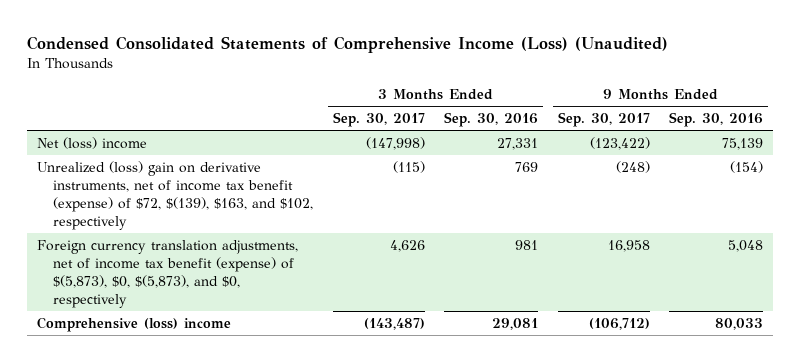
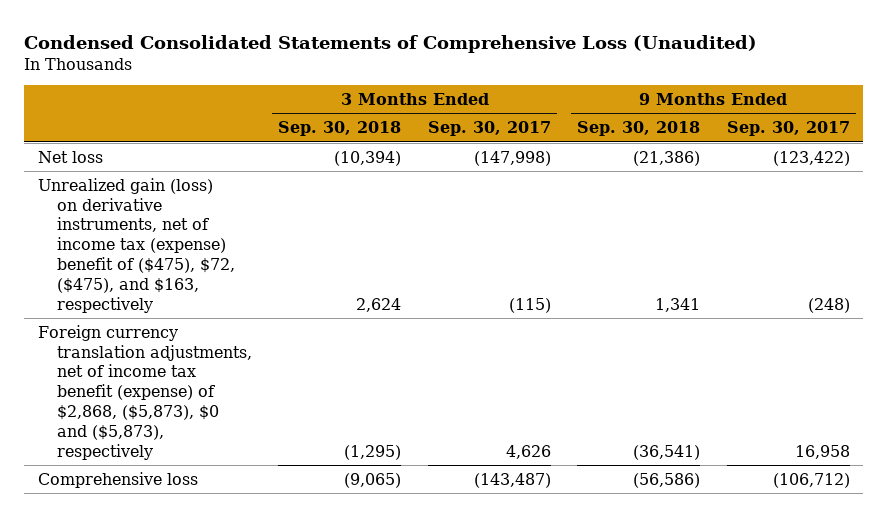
- Condensed Consolidated Statements of Comprehensive Income (Loss) (Unaudited)
+ Condensed Consolidated Statements of Comprehensive Loss (Unaudited)
- | 3 Months Ended Sep. 30, 2017 | 3 Months Ended Sep. 30, 2016 | 9 Months Ended Sep. 30, 2017 | 9 Months Ended Sep. 30, 2016
+ | 3 Months Ended Sep. 30, 2018 | 3 Months Ended Sep. 30, 2017 | 9 Months Ended Sep. 30, 2018 | 9 Months Ended Sep. 30, 2017
- Net (loss) income | (147,998) | 27,331 | (123,422) | 75,139
- Unrealized (loss) gain on derivative instruments, net of income tax benefit (expense) of $72, $(139), $163, and $102, respectively | (115) | 769 | (248) | (154)
- Foreign currency translation adjustments, net of income tax benefit (expense) of $(5,873), $0, $(5,873), and $0, respectively | 4,626 | 981 | 16,958 | 5,048
- Comprehensive (loss) income | (143,487) | 29,081 | (106,712) | 80,033
+ Net loss | (10,394) | (147,998) | (21,386) | (123,422)
+ Unrealized gain (loss) on derivative instruments, net of income tax (expense) benefit of ($475), $72, ($475), and $163, respectively | 2,624 | (115) | 1,341 | (248)
+ Foreign currency translation adjustments, net of income tax benefit (expense) of $2,868, ($5,873), $0 and ($5,873), respectively | (1,295) | 4,626 | (36,541) | 16,958
+ Comprehensive loss | (9,065) | (143,487) | (56,586) | (106,712)

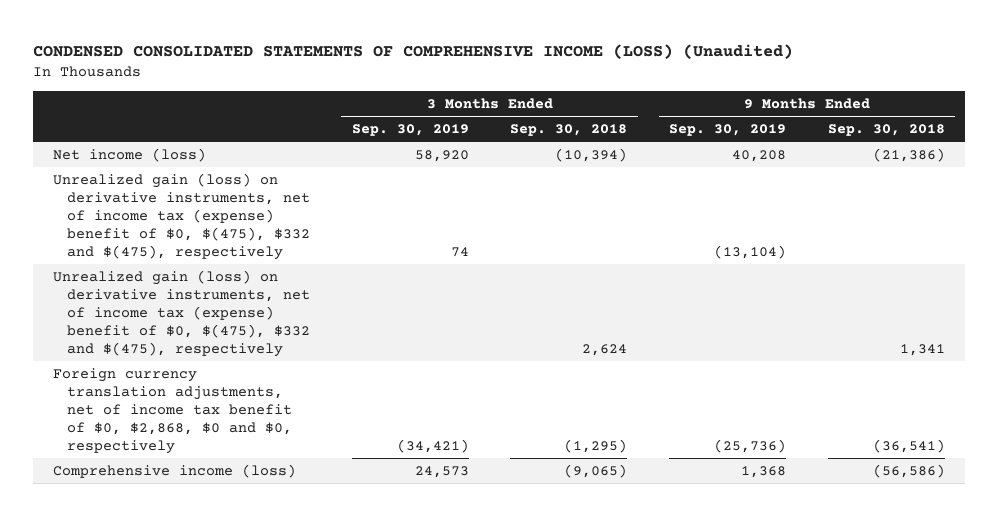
- Condensed Consolidated Statements of Comprehensive Loss (Unaudited)
+ CONDENSED CONSOLIDATED STATEMENTS OF COMPREHENSIVE INCOME (LOSS) (Unaudited)
- | 3 Months Ended Sep. 30, 2018 | 3 Months Ended Sep. 30, 2017 | 9 Months Ended Sep. 30, 2018 | 9 Months Ended Sep. 30, 2017
+ | 3 Months Ended Sep. 30, 2019 | 3 Months Ended Sep. 30, 2018 | 9 Months Ended Sep. 30, 2019 | 9 Months Ended Sep. 30, 2018
- Net loss | (10,394) | (147,998) | (21,386) | (123,422)
- Unrealized gain (loss) on derivative instruments, net of income tax (expense) benefit of ($475), $72, ($475), and $163, respectively | 2,624 | (115) | 1,341 | (248)
- Foreign currency translation adjustments, net of income tax benefit (expense) of $2,868, ($5,873), $0 and ($5,873), respectively | (1,295) | 4,626 | (36,541) | 16,958
- Comprehensive loss | (9,065) | (143,487) | (56,586) | (106,712)
+ Net income (loss) | 58,920 | (10,394) | 40,208 | (21,386)
+ Unrealized gain (loss) on derivative instruments, net of income tax (expense) benefit of $0, $(475), $332 and $(475), respectively | 74 | | (13,104) |
+ Unrealized gain (loss) on derivative instruments, net of income tax (expense) benefit of $0, $(475), $332 and $(475), respectively | | 2,624 | | 1,341
+ Foreign currency translation adjustments, net of income tax benefit of $0, $2,868, $0 and $0, respectively | (34,421) | (1,295) | (25,736) | (36,541)
+ Comprehensive income (loss) | 24,573 | (9,065) | 1,368 | (56,586)

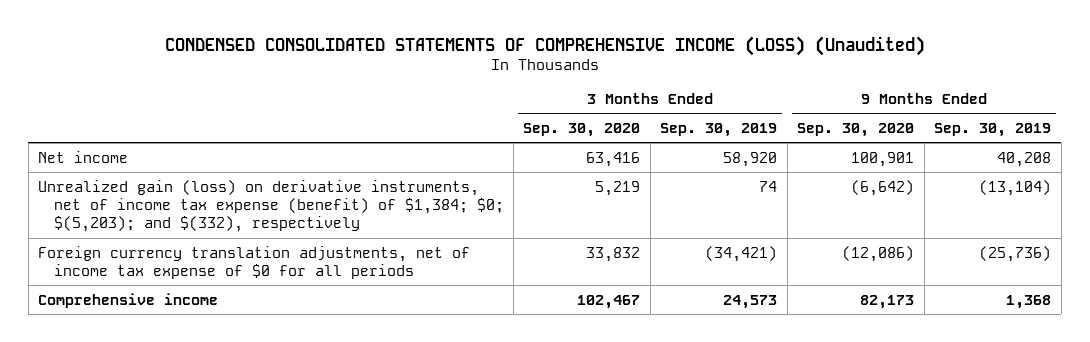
- | 3 Months Ended Sep. 30, 2019 | 3 Months Ended Sep. 30, 2018 | 9 Months Ended Sep. 30, 2019 | 9 Months Ended Sep. 30, 2018
+ | 3 Months Ended Sep. 30, 2020 | 3 Months Ended Sep. 30, 2019 | 9 Months Ended Sep. 30, 2020 | 9 Months Ended Sep. 30, 2019
- Net income (loss) | 58,920 | (10,394) | 40,208 | (21,386)
- Unrealized gain (loss) on derivative instruments, net of income tax (expense) benefit of $0, $(475), $332 and $(475), respectively | 74 | | (13,104) |
- Unrealized gain (loss) on derivative instruments, net of income tax (expense) benefit of $0, $(475), $332 and $(475), respectively | | 2,624 | | 1,341
- Foreign currency translation adjustments, net of income tax benefit of $0, $2,868, $0 and $0, respectively | (34,421) | (1,295) | (25,736) | (36,541)
- Comprehensive income (loss) | 24,573 | (9,065) | 1,368 | (56,586)
+ Net income | 63,416 | 58,920 | 100,901 | 40,208
+ Unrealized gain (loss) on derivative instruments, net of income tax expense (benefit) of $1,384; $0; $(5,203); and $(332), respectively | 5,219 | 74 | (6,642) | (13,104)
+ Foreign currency translation adjustments, net of income tax expense of $0 for all periods | 33,832 | (34,421) | (12,086) | (25,736)
+ Comprehensive income | 102,467 | 24,573 | 82,173 | 1,368

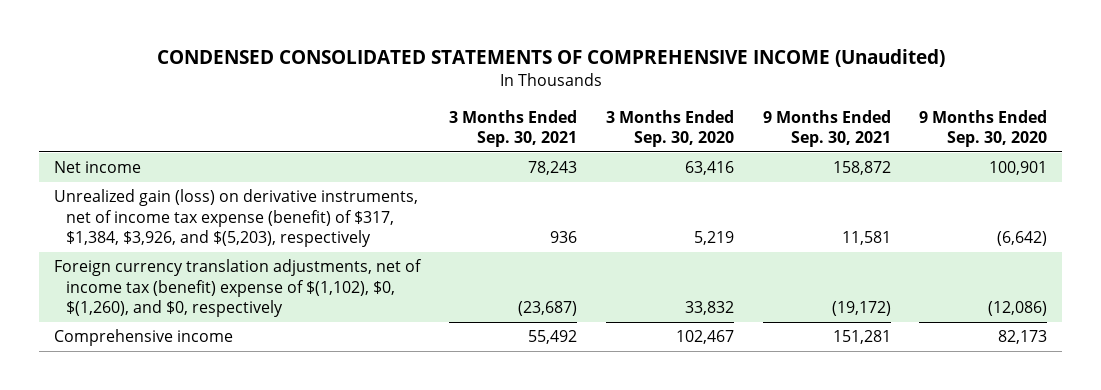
- CONDENSED CONSOLIDATED STATEMENTS OF COMPREHENSIVE INCOME (LOSS) (Unaudited)
+ CONDENSED CONSOLIDATED STATEMENTS OF COMPREHENSIVE INCOME (Unaudited)
- | 3 Months Ended Sep. 30, 2020 | 3 Months Ended Sep. 30, 2019 | 9 Months Ended Sep. 30, 2020 | 9 Months Ended Sep. 30, 2019
+ | 3 Months Ended Sep. 30, 2021 | 3 Months Ended Sep. 30, 2020 | 9 Months Ended Sep. 30, 2021 | 9 Months Ended Sep. 30, 2020
- Unrealized gain (loss) on derivative instruments, net of income tax expense (benefit) of $1,384; $0; $(5,203); and $(332), respectively | 5,219 | 74 | (6,642) | (13,104)
- Foreign currency translation adjustments, net of income tax expense of $0 for all periods | 33,832 | (34,421) | (12,086) | (25,736)
+ Unrealized gain (loss) on derivative instruments, net of income tax expense (benefit) of $317, $1,384, $3,926, and $(5,203), respectively | 936 | 5,219 | 11,581 | (6,642)
+ Foreign currency translation adjustments, net of income tax (benefit) expense of $(1,102), $0, $(1,260), and $0, respectively | (23,687) | 33,832 | (19,172) | (12,086)

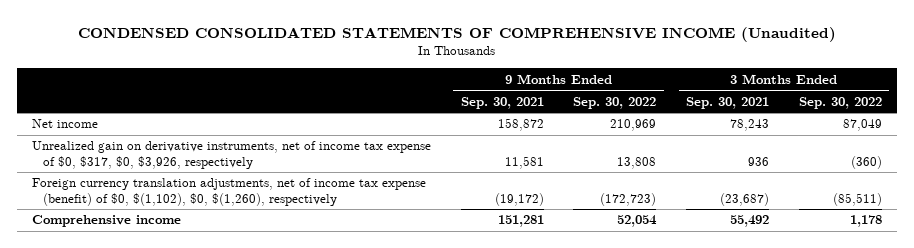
- | 3 Months Ended Sep. 30, 2021 | 3 Months Ended Sep. 30, 2020 | 9 Months Ended Sep. 30, 2021 | 9 Months Ended Sep. 30, 2020
+ | 9 Months Ended Sep. 30, 2021 | 9 Months Ended Sep. 30, 2022 | 3 Months Ended Sep. 30, 2021 | 3 Months Ended Sep. 30, 2022
- Unrealized gain (loss) on derivative instruments, net of income tax expense (benefit) of $317, $1,384, $3,926, and $(5,203), respectively | 936 | 5,219 | 11,581 | (6,642)
- Foreign currency translation adjustments, net of income tax (benefit) expense of $(1,102), $0, $(1,260), and $0, respectively | (23,687) | 33,832 | (19,172) | (12,086)
+ Unrealized gain on derivative instruments, net of income tax expense of $0, $317, $0, $3,926, respectively | 11,581 | 13,808 | 936 | (360)
+ Foreign currency translation adjustments, net of income tax expense (benefit) of $0, $(1,102), $0, $(1,260), respectively | (19,172) | (172,723) | (23,687) | (85,511)

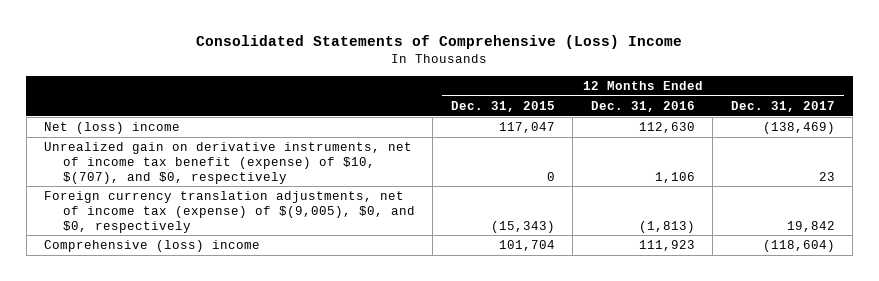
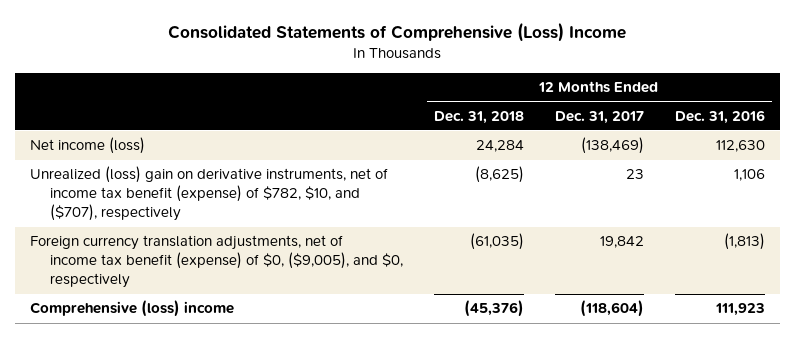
- | 12 Months Ended Dec. 31, 2015 | 12 Months Ended Dec. 31, 2016 | 12 Months Ended Dec. 31, 2017
+ | 12 Months Ended Dec. 31, 2018 | 12 Months Ended Dec. 31, 2017 | 12 Months Ended Dec. 31, 2016
- Net (loss) income | 117,047 | 112,630 | (138,469)
- Unrealized gain on derivative instruments, net of income tax benefit (expense) of $10, $(707), and $0, respectively | 0 | 1,106 | 23
- Foreign currency translation adjustments, net of income tax (expense) of $(9,005), $0, and $0, respectively | (15,343) | (1,813) | 19,842
+ Net income (loss) | 24,284 | (138,469) | 112,630
+ Unrealized (loss) gain on derivative instruments, net of income tax benefit (expense) of $782, $10, and ($707), respectively | (8,625) | 23 | 1,106
+ Foreign currency translation adjustments, net of income tax benefit (expense) of $0, ($9,005), and $0, respectively | (61,035) | 19,842 | (1,813)

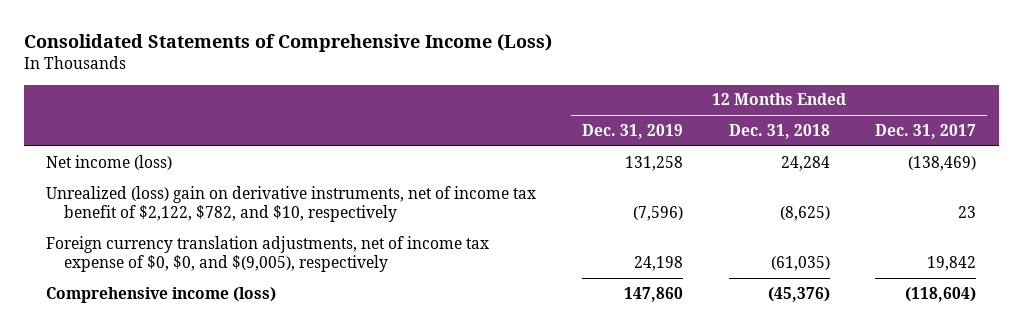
- Consolidated Statements of Comprehensive (Loss) Income
+ Consolidated Statements of Comprehensive Income (Loss)
- | 12 Months Ended Dec. 31, 2018 | 12 Months Ended Dec. 31, 2017 | 12 Months Ended Dec. 31, 2016
+ | 12 Months Ended Dec. 31, 2019 | 12 Months Ended Dec. 31, 2018 | 12 Months Ended Dec. 31, 2017
- Unrealized (loss) gain on derivative instruments, net of income tax benefit (expense) of $782, $10, and ($707), respectively | (8,625) | 23 | 1,106
- Foreign currency translation adjustments, net of income tax benefit (expense) of $0, ($9,005), and $0, respectively | (61,035) | 19,842 | (1,813)
- Comprehensive (loss) income | (45,376) | (118,604) | 111,923
+ Unrealized (loss) gain on derivative instruments, net of income tax benefit of $2,122, $782, and $10, respectively | (7,596) | (8,625) | 23
+ Foreign currency translation adjustments, net of income tax expense of $0, $0, and $(9,005), respectively | 24,198 | (61,035) | 19,842
+ Comprehensive income (loss) | 147,860 | (45,376) | (118,604)

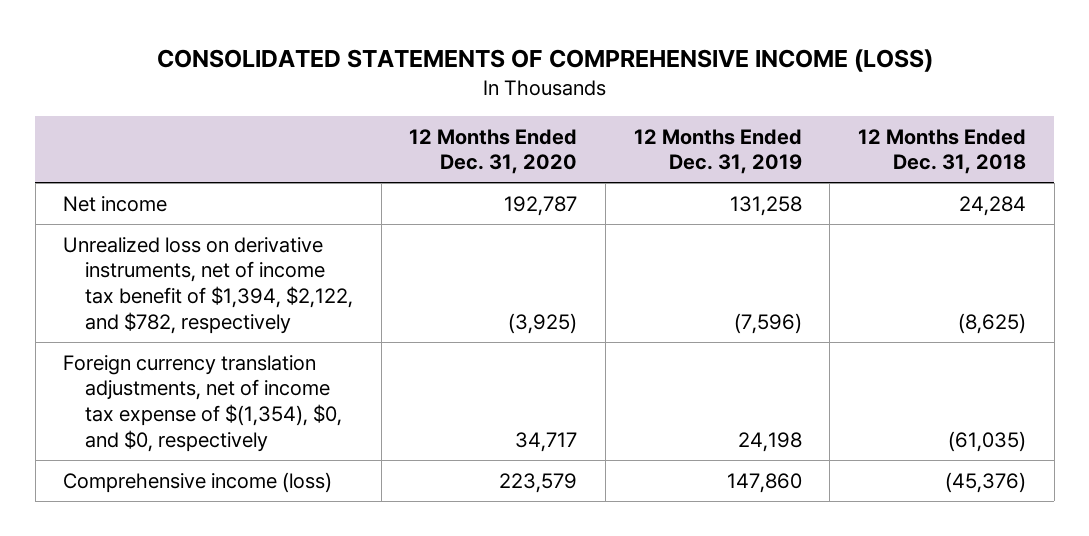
- Consolidated Statements of Comprehensive Income (Loss)
+ CONSOLIDATED STATEMENTS OF COMPREHENSIVE INCOME (LOSS)
- | 12 Months Ended Dec. 31, 2019 | 12 Months Ended Dec. 31, 2018 | 12 Months Ended Dec. 31, 2017
+ | 12 Months Ended Dec. 31, 2020 | 12 Months Ended Dec. 31, 2019 | 12 Months Ended Dec. 31, 2018
- Net income (loss) | 131,258 | 24,284 | (138,469)
- Unrealized (loss) gain on derivative instruments, net of income tax benefit of $2,122, $782, and $10, respectively | (7,596) | (8,625) | 23
- Foreign currency translation adjustments, net of income tax expense of $0, $0, and $(9,005), respectively | 24,198 | (61,035) | 19,842
+ Net income | 192,787 | 131,258 | 24,284
+ Unrealized loss on derivative instruments, net of income tax benefit of $1,394, $2,122, and $782, respectively | (3,925) | (7,596) | (8,625)
+ Foreign currency translation adjustments, net of income tax expense of $(1,354), $0, and $0, respectively | 34,717 | 24,198 | (61,035)

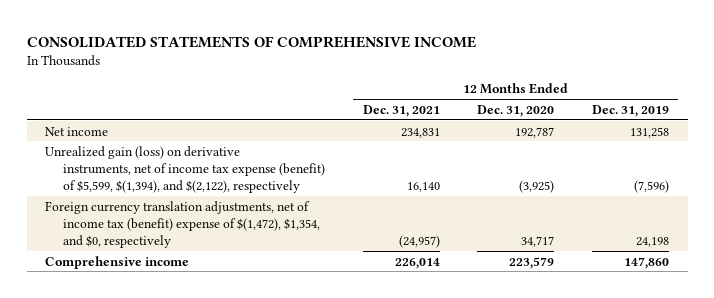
- CONSOLIDATED STATEMENTS OF COMPREHENSIVE INCOME (LOSS)
+ CONSOLIDATED STATEMENTS OF COMPREHENSIVE INCOME
- | 12 Months Ended Dec. 31, 2020 | 12 Months Ended Dec. 31, 2019 | 12 Months Ended Dec. 31, 2018
+ | 12 Months Ended Dec. 31, 2021 | 12 Months Ended Dec. 31, 2020 | 12 Months Ended Dec. 31, 2019
- Unrealized loss on derivative instruments, net of income tax benefit of $1,394, $2,122, and $782, respectively | (3,925) | (7,596) | (8,625)
- Foreign currency translation adjustments, net of income tax expense of $(1,354), $0, and $0, respectively | 34,717 | 24,198 | (61,035)
- Comprehensive income (loss) | 223,579 | 147,860 | (45,376)
+ Unrealized gain (loss) on derivative instruments, net of income tax expense (benefit) of $5,599, $(1,394), and $(2,122), respectively | 16,140 | (3,925) | (7,596)
+ Foreign currency translation adjustments, net of income tax (benefit) expense of $(1,472), $1,354, and $0, respectively | (24,957) | 34,717 | 24,198
+ Comprehensive income | 226,014 | 223,579 | 147,860

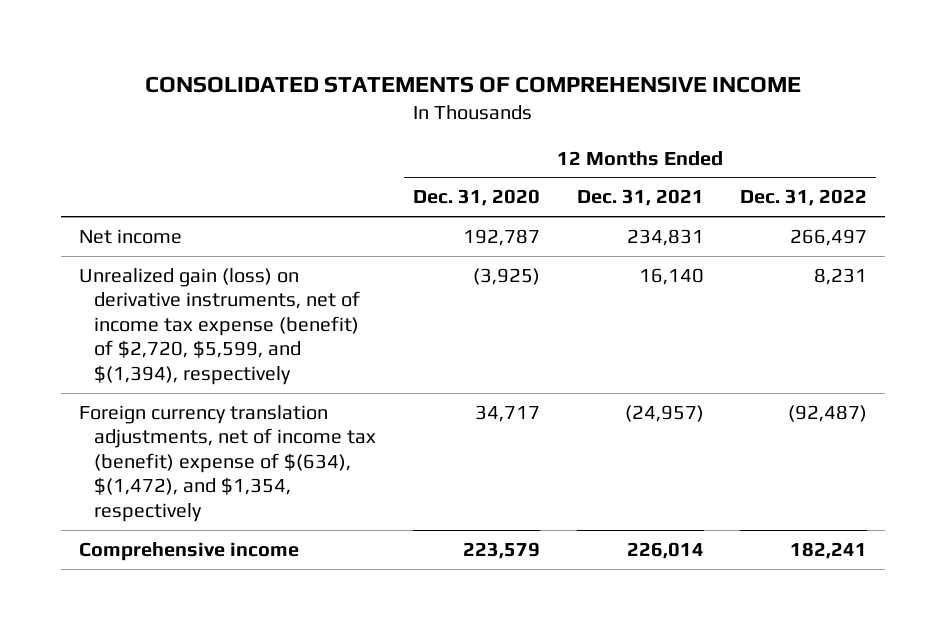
- | 12 Months Ended Dec. 31, 2021 | 12 Months Ended Dec. 31, 2020 | 12 Months Ended Dec. 31, 2019
+ | 12 Months Ended Dec. 31, 2020 | 12 Months Ended Dec. 31, 2021 | 12 Months Ended Dec. 31, 2022
- Unrealized gain (loss) on derivative instruments, net of income tax expense (benefit) of $5,599, $(1,394), and $(2,122), respectively | 16,140 | (3,925) | (7,596)
- Foreign currency translation adjustments, net of income tax (benefit) expense of $(1,472), $1,354, and $0, respectively | (24,957) | 34,717 | 24,198
+ Unrealized gain (loss) on derivative instruments, net of income tax expense (benefit) of $2,720, $5,599, and $(1,394), respectively | (3,925) | 16,140 | 8,231
+ Foreign currency translation adjustments, net of income tax (benefit) expense of $(634), $(1,472), and $1,354, respectively | 34,717 | (24,957) | (92,487)

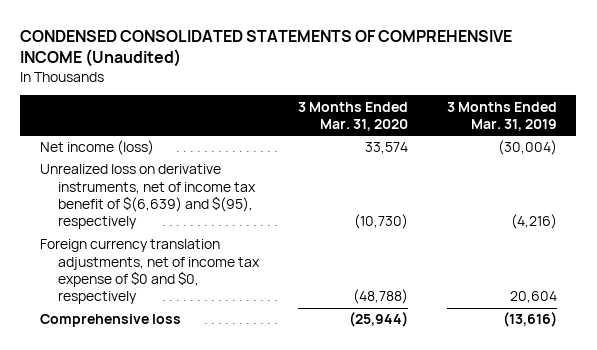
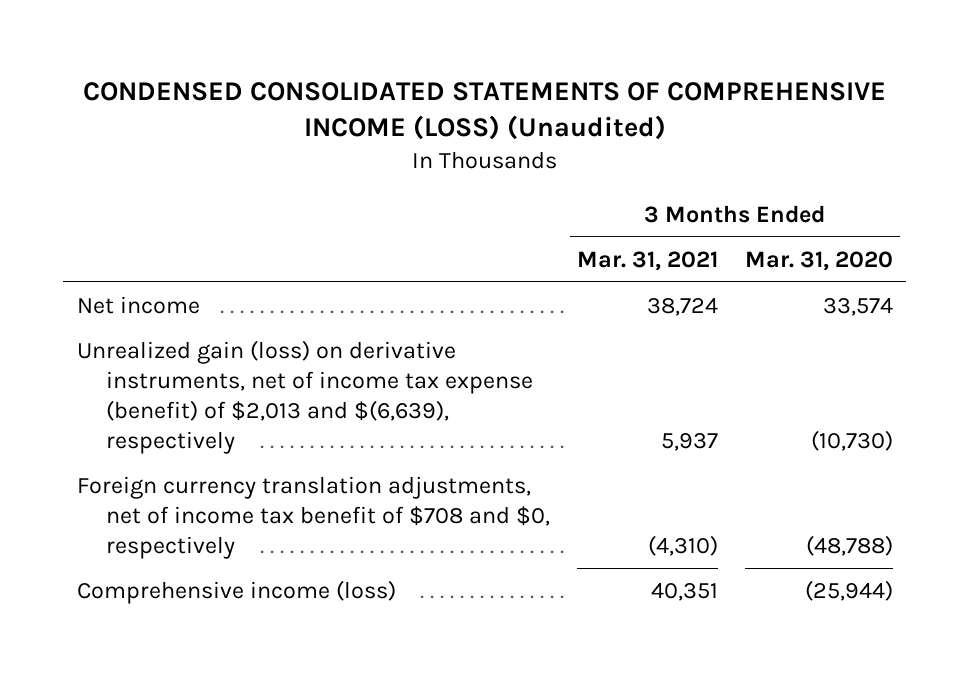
- CONDENSED CONSOLIDATED STATEMENTS OF COMPREHENSIVE INCOME (Unaudited)
+ CONDENSED CONSOLIDATED STATEMENTS OF COMPREHENSIVE INCOME (LOSS) (Unaudited)
- | 3 Months Ended Mar. 31, 2020 | 3 Months Ended Mar. 31, 2019
+ | 3 Months Ended Mar. 31, 2021 | 3 Months Ended Mar. 31, 2020
- Net income (loss) | 33,574 | (30,004)
- Unrealized loss on derivative instruments, net of income tax benefit of $(6,639) and $(95), respectively | (10,730) | (4,216)
- Foreign currency translation adjustments, net of income tax expense of $0 and $0, respectively | (48,788) | 20,604
- Comprehensive loss | (25,944) | (13,616)
+ Net income | 38,724 | 33,574
+ Unrealized gain (loss) on derivative instruments, net of income tax expense (benefit) of $2,013 and $(6,639), respectively | 5,937 | (10,730)
+ Foreign currency translation adjustments, net of income tax benefit of $708 and $0, respectively | (4,310) | (48,788)
+ Comprehensive income (loss) | 40,351 | (25,944)

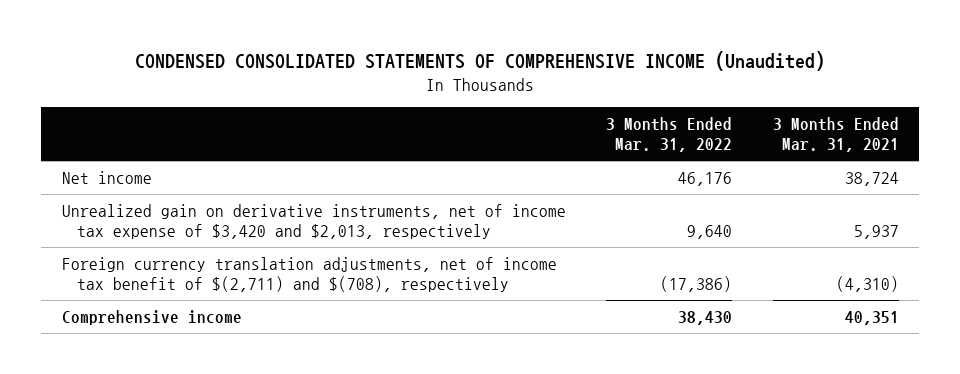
- CONDENSED CONSOLIDATED STATEMENTS OF COMPREHENSIVE INCOME (LOSS) (Unaudited)
+ CONDENSED CONSOLIDATED STATEMENTS OF COMPREHENSIVE INCOME (Unaudited)
- | 3 Months Ended Mar. 31, 2021 | 3 Months Ended Mar. 31, 2020
+ | 3 Months Ended Mar. 31, 2022 | 3 Months Ended Mar. 31, 2021
- Unrealized gain (loss) on derivative instruments, net of income tax expense (benefit) of $2,013 and $(6,639), respectively | 5,937 | (10,730)
- Foreign currency translation adjustments, net of income tax benefit of $708 and $0, respectively | (4,310) | (48,788)
- Comprehensive income (loss) | 40,351 | (25,944)
+ Unrealized gain on derivative instruments, net of income tax expense of $3,420 and $2,013, respectively | 9,640 | 5,937
+ Foreign currency translation adjustments, net of income tax benefit of $(2,711) and $(708), respectively | (17,386) | (4,310)
+ Comprehensive income | 38,430 | 40,351

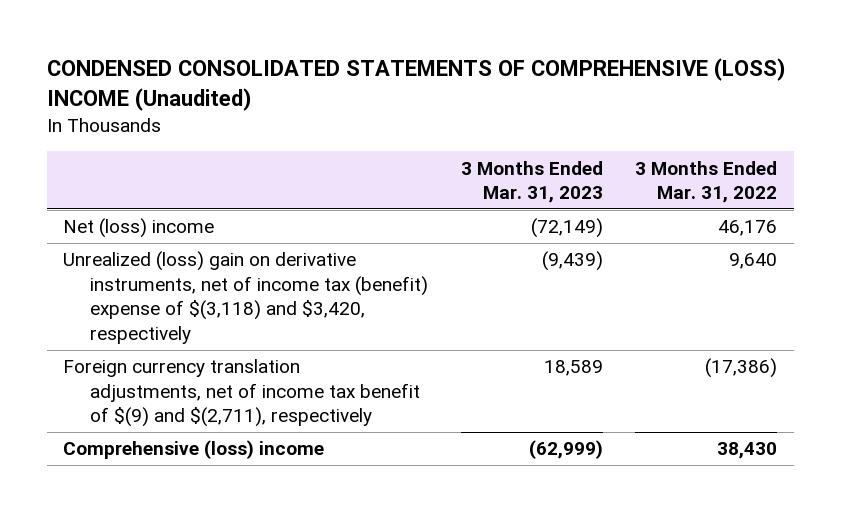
- CONDENSED CONSOLIDATED STATEMENTS OF COMPREHENSIVE INCOME (Unaudited)
+ CONDENSED CONSOLIDATED STATEMENTS OF COMPREHENSIVE (LOSS) INCOME (Unaudited)
- | 3 Months Ended Mar. 31, 2022 | 3 Months Ended Mar. 31, 2021
+ | 3 Months Ended Mar. 31, 2023 | 3 Months Ended Mar. 31, 2022
- Net income | 46,176 | 38,724
- Unrealized gain on derivative instruments, net of income tax expense of $3,420 and $2,013, respectively | 9,640 | 5,937
- Foreign currency translation adjustments, net of income tax benefit of $(2,711) and $(708), respectively | (17,386) | (4,310)
- Comprehensive income | 38,430 | 40,351
+ Net (loss) income | (72,149) | 46,176
+ Unrealized (loss) gain on derivative instruments, net of income tax (benefit) expense of $(3,118) and $3,420, respectively | (9,439) | 9,640
+ Foreign currency translation adjustments, net of income tax benefit of $(9) and $(2,711), respectively | 18,589 | (17,386)
+ Comprehensive (loss) income | (62,999) | 38,430

